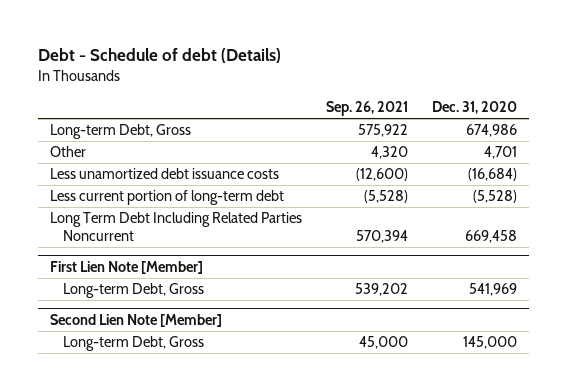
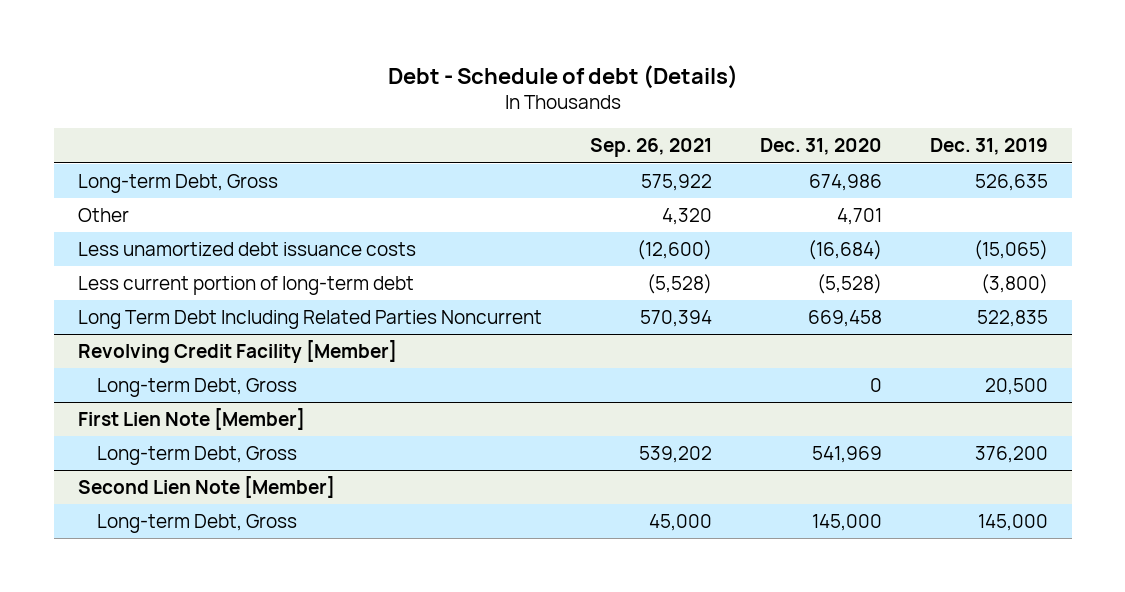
- | Sep. 26, 2021 | Dec. 31, 2020
+ | Sep. 26, 2021 | Dec. 31, 2020 | Dec. 31, 2019
+ Revolving Credit Facility [Member]
+ Long-term Debt, Gross | | 0 | 20,500

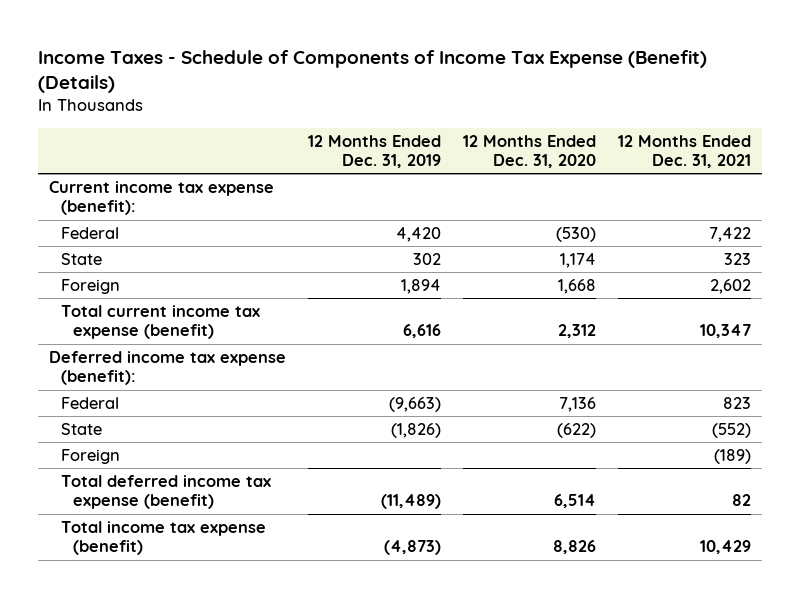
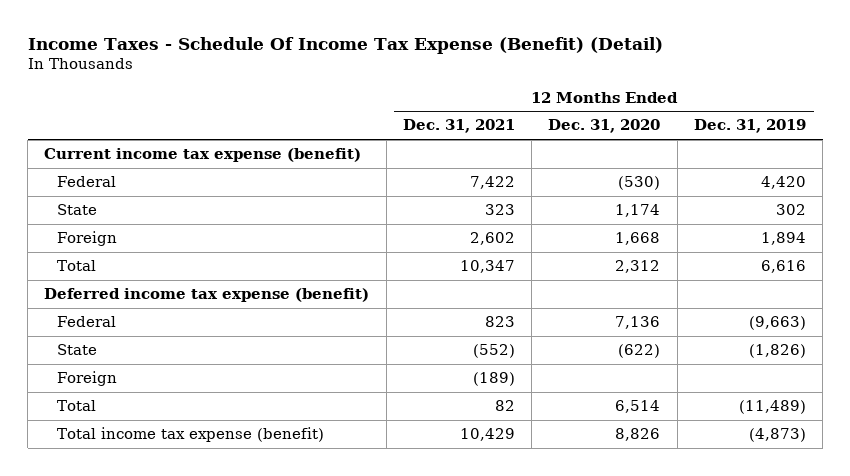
- Income Taxes - Schedule of Components of Income Tax Expense (Benefit) (Details)
+ Income Taxes - Schedule Of Income Tax Expense (Benefit) (Detail)
- | 12 Months Ended Dec. 31, 2019 | 12 Months Ended Dec. 31, 2020 | 12 Months Ended Dec. 31, 2021
+ | 12 Months Ended Dec. 31, 2021 | 12 Months Ended Dec. 31, 2020 | 12 Months Ended Dec. 31, 2019
- Current income tax expense (benefit):
+ Current income tax expense (benefit)
- Total current income tax expense (benefit) | 6,616 | 2,312 | 10,347
- Deferred income tax expense (benefit):
+ Total | 10,347 | 2,312 | 6,616
+ Deferred income tax expense (benefit)
- Total deferred income tax expense (benefit) | (11,489) | 6,514 | 82
+ Total | 82 | 6,514 | (11,489)

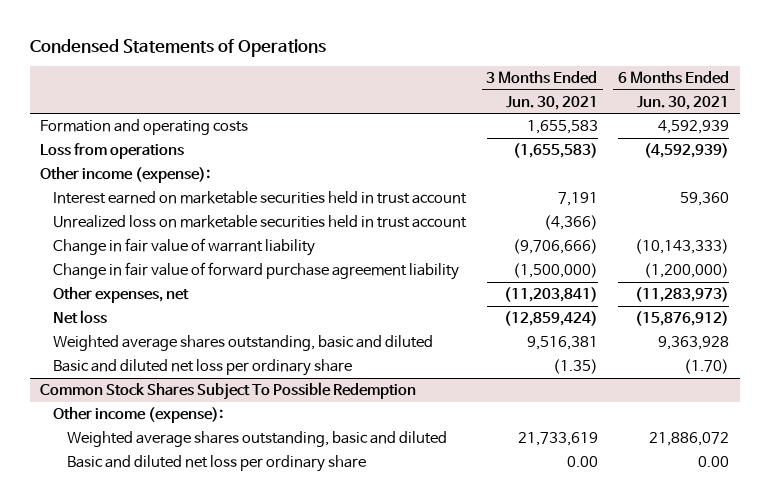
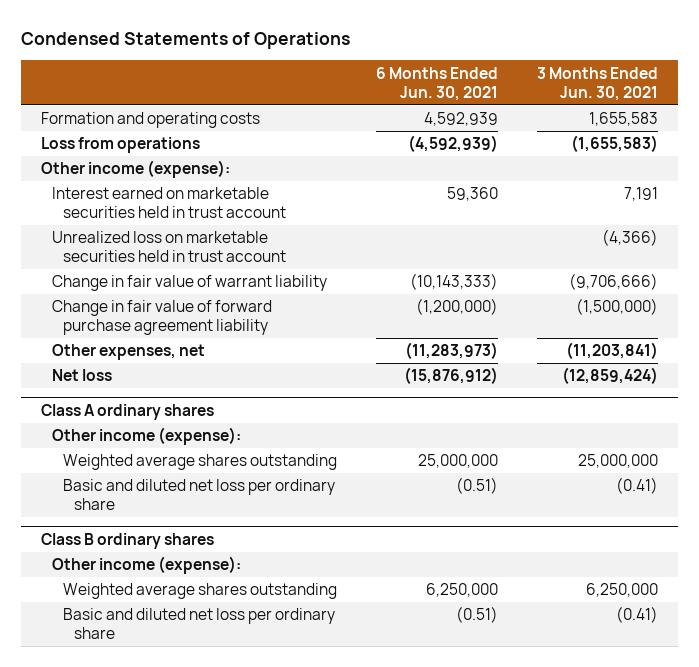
- | 3 Months Ended Jun. 30, 2021 | 6 Months Ended Jun. 30, 2021
+ | 6 Months Ended Jun. 30, 2021 | 3 Months Ended Jun. 30, 2021
- Weighted average shares outstanding, basic and diluted | 9,516,381 | 9,363,928
- Basic and diluted net loss per ordinary share | (1.35) | (1.70)
- Common Stock Shares Subject To Possible Redemption
+ Class A ordinary shares
- Weighted average shares outstanding, basic and diluted | 21,733,619 | 21,886,072
- Basic and diluted net loss per ordinary share | 0.00 | 0.00
+ Weighted average shares outstanding | 25,000,000 | 25,000,000
+ Basic and diluted net loss per ordinary share | (0.51) | (0.41)
+ Class B ordinary shares
+ Other income (expense):
+ Weighted average shares outstanding | 6,250,000 | 6,250,000
+ Basic and diluted net loss per ordinary share | (0.51) | (0.41)

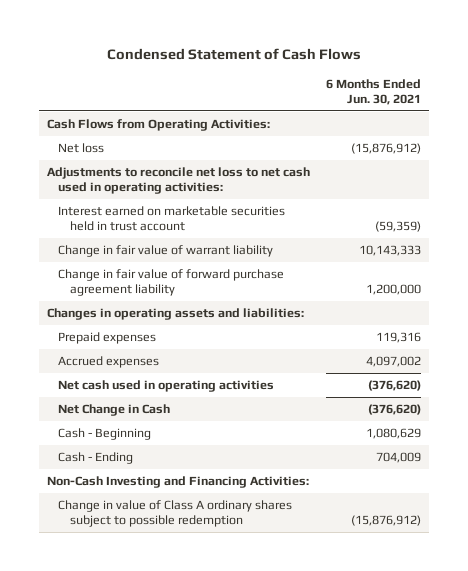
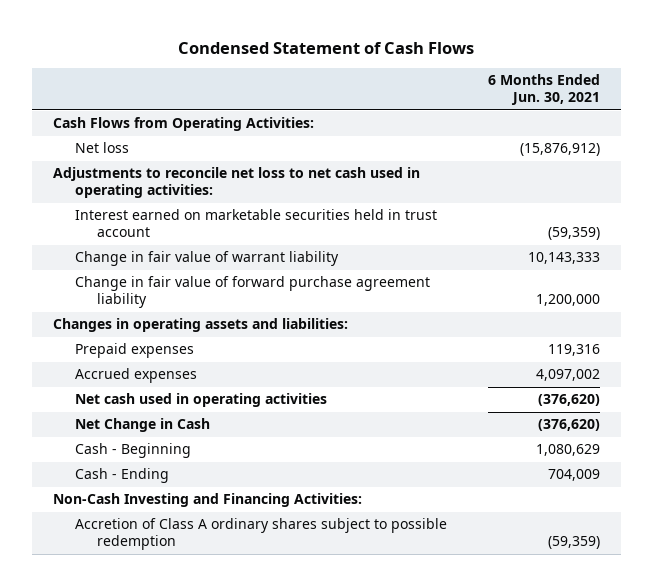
- Change in value of Class A ordinary shares subject to possible redemption | (15,876,912)
+ Accretion of Class A ordinary shares subject to possible redemption | (59,359)

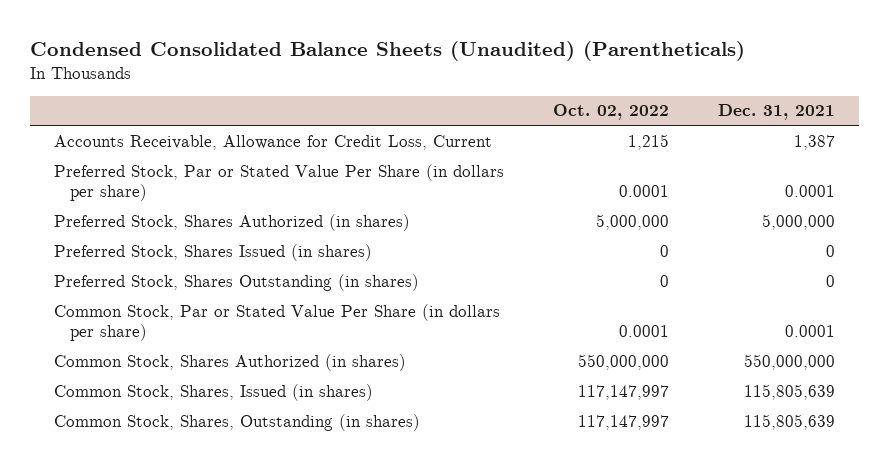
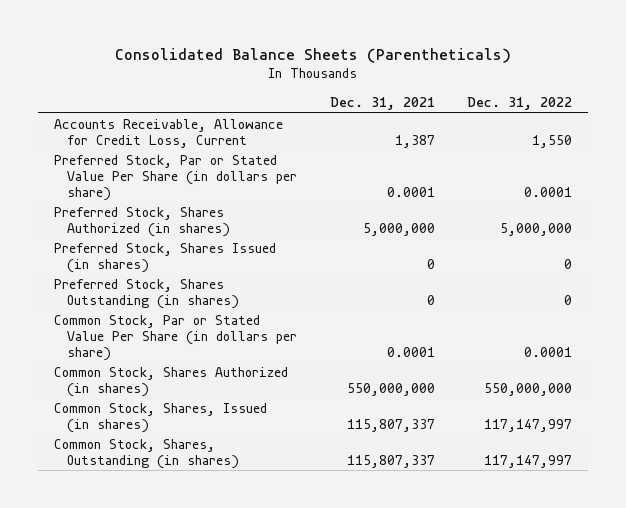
- Condensed Consolidated Balance Sheets (Unaudited) (Parentheticals)
+ Consolidated Balance Sheets (Parentheticals)
- | Oct. 02, 2022 | Dec. 31, 2021
+ | Dec. 31, 2021 | Dec. 31, 2022
- Common Stock, Shares, Issued (in shares) | 117,147,997 | 115,805,639
- Common Stock, Shares, Outstanding (in shares) | 117,147,997 | 115,805,639
+ Common Stock, Shares, Issued (in shares) | 115,807,337 | 117,147,997
+ Common Stock, Shares, Outstanding (in shares) | 115,807,337 | 117,147,997

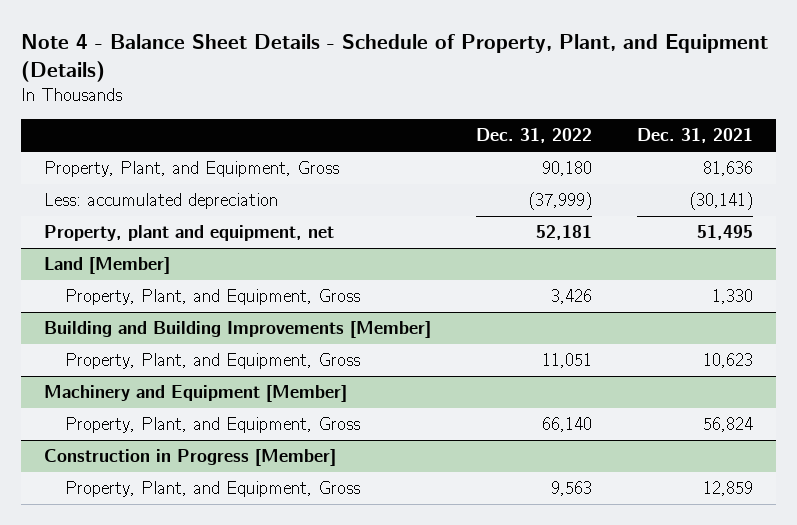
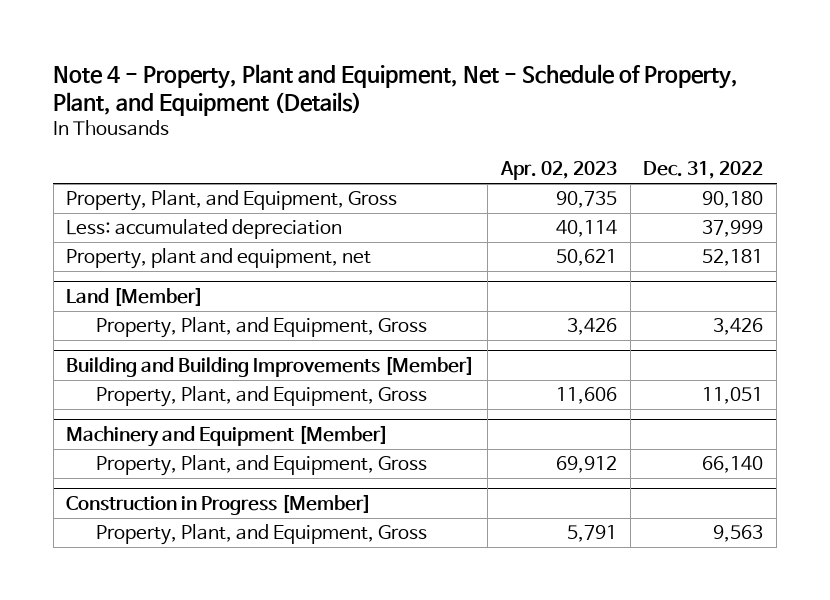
- Note 4 - Balance Sheet Details - Schedule of Property, Plant, and Equipment (Details)
+ Note 4 - Property, Plant and Equipment, Net - Schedule of Property, Plant, and Equipment (Details)
- | Dec. 31, 2022 | Dec. 31, 2021
+ | Apr. 02, 2023 | Dec. 31, 2022
- Less: accumulated depreciation | (37,999) | (30,141)
+ Less: accumulated depreciation | 40,114 | 37,999

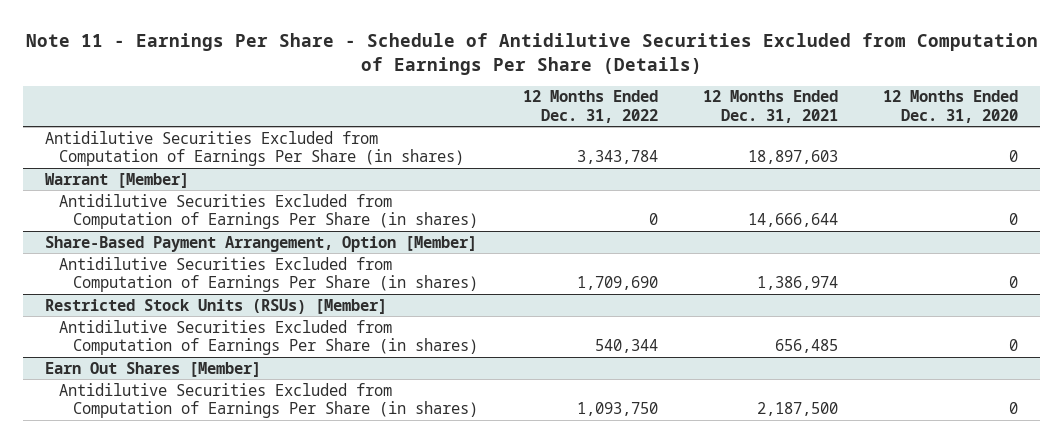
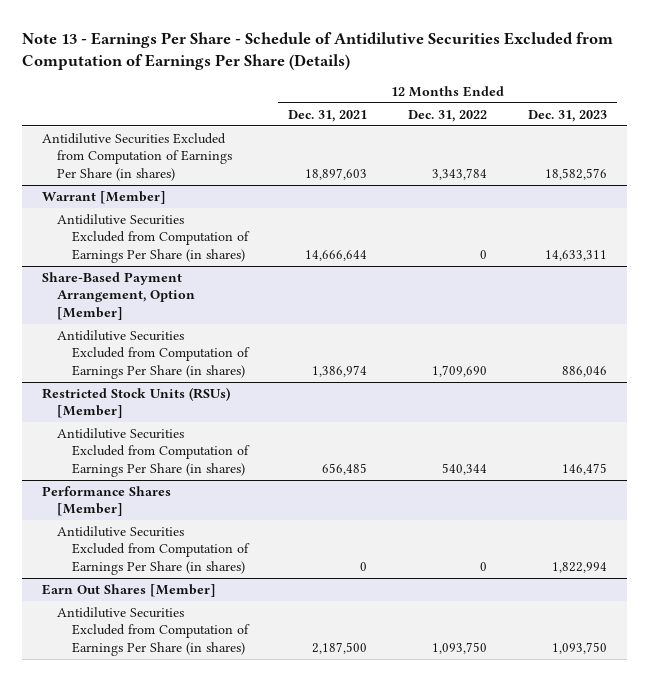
- Note 11 - Earnings Per Share - Schedule of Antidilutive Securities Excluded from Computation of Earnings Per Share (Details)
+ Note 13 - Earnings Per Share - Schedule of Antidilutive Securities Excluded from Computation of Earnings Per Share (Details)
- | 12 Months Ended Dec. 31, 2022 | 12 Months Ended Dec. 31, 2021 | 12 Months Ended Dec. 31, 2020
+ | 12 Months Ended Dec. 31, 2021 | 12 Months Ended Dec. 31, 2022 | 12 Months Ended Dec. 31, 2023
+ Performance Shares [Member]
+ Antidilutive Securities Excluded from Computation of Earnings Per Share (in shares) | 0 | 0 | 1,822,994

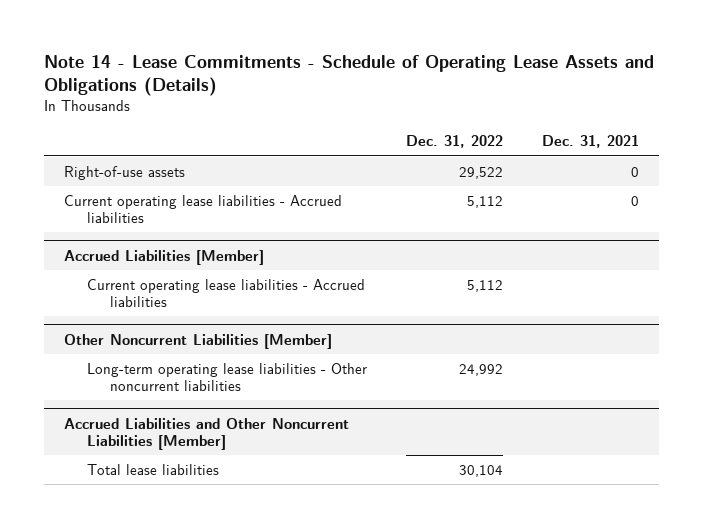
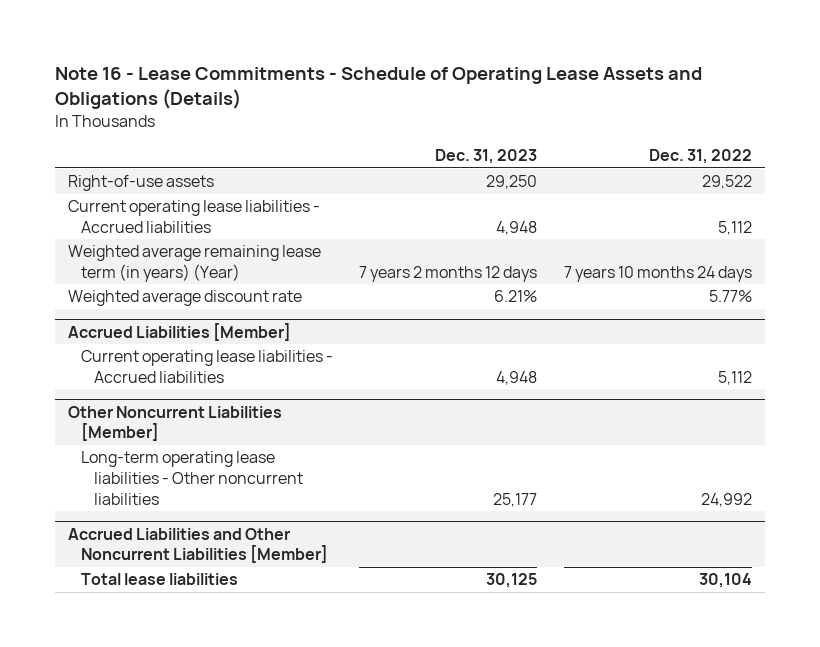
- Note 14 - Lease Commitments - Schedule of Operating Lease Assets and Obligations (Details)
+ Note 16 - Lease Commitments - Schedule of Operating Lease Assets and Obligations (Details)
- | Dec. 31, 2022 | Dec. 31, 2021
+ | Dec. 31, 2023 | Dec. 31, 2022
+ Weighted average remaining lease term (in years) (Year) | 7 years 2 months 12 days | 7 years 10 months 24 days
+ Weighted average discount rate | 6.21% | 5.77%

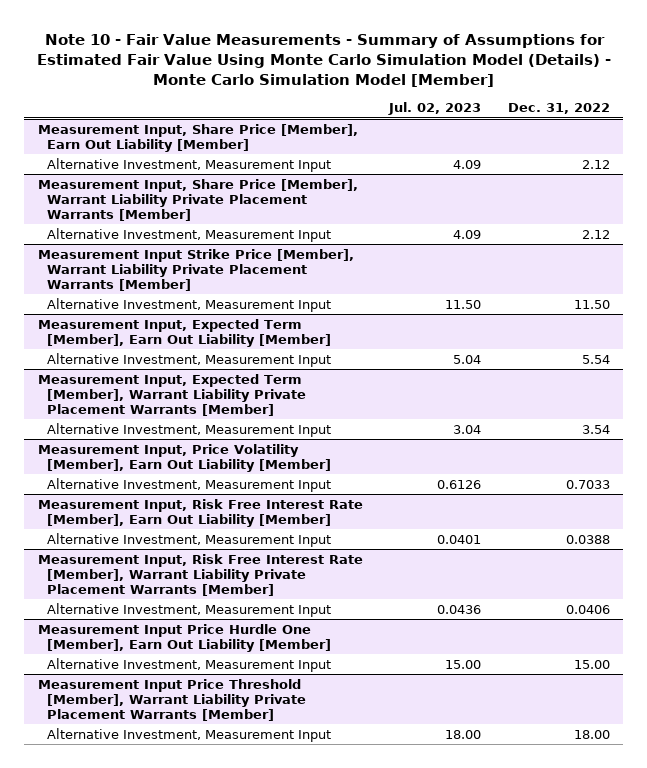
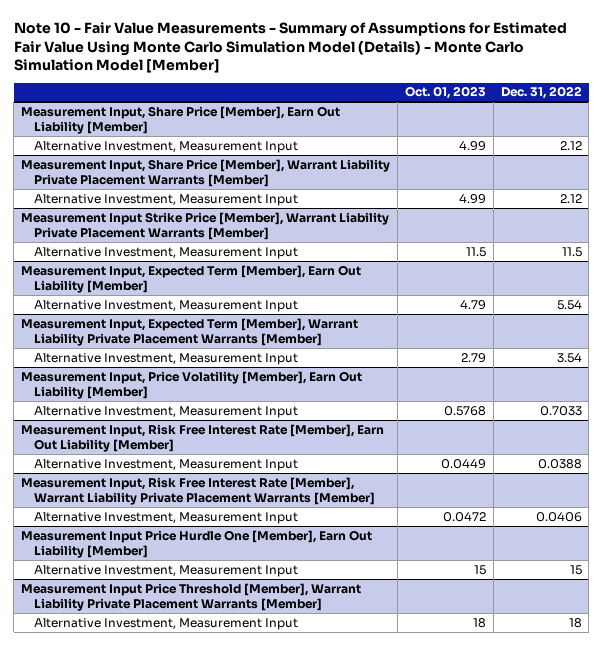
- | Jul. 02, 2023 | Dec. 31, 2022
+ | Oct. 01, 2023 | Dec. 31, 2022
@ Measurement Input Strike Price [Member], Warrant Liability Private Placement Warrants [Member]
- Alternative Investment, Measurement Input | 11.50 | 11.50
+ Alternative Investment, Measurement Input | 11.5 | 11.5
@ Measurement Input Price Hurdle One [Member], Earn Out Liability [Member]
- Alternative Investment, Measurement Input | 15.00 | 15.00
+ Alternative Investment, Measurement Input | 15 | 15
@ Measurement Input Price Threshold [Member], Warrant Liability Private Placement Warrants [Member]
- Alternative Investment, Measurement Input | 18.00 | 18.00
+ Alternative Investment, Measurement Input | 18 | 18

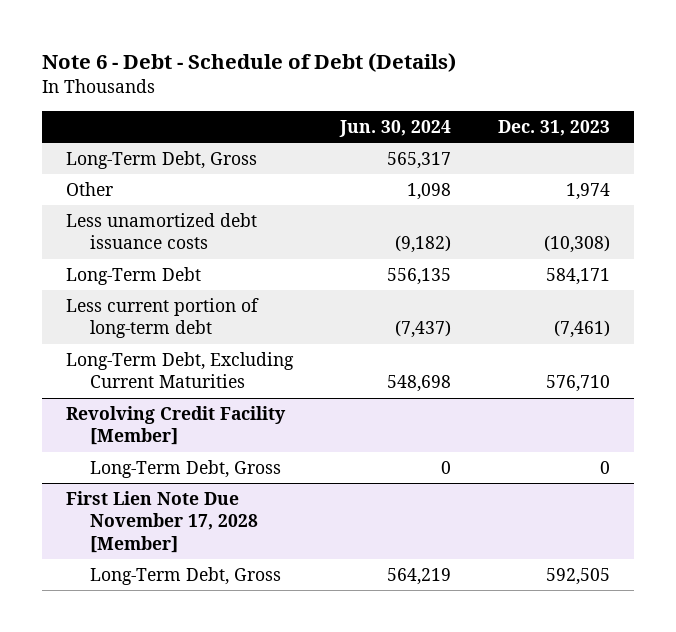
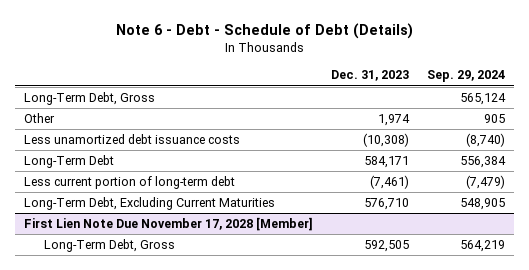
- | Jun. 30, 2024 | Dec. 31, 2023
+ | Dec. 31, 2023 | Sep. 29, 2024
- Revolving Credit Facility [Member]
- Long-Term Debt, Gross | 0 | 0

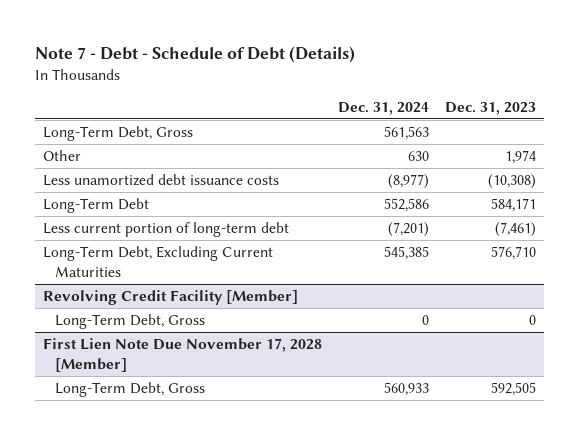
- Note 6 - Debt - Schedule of Debt (Details)
+ Note 7 - Debt - Schedule of Debt (Details)
- | Dec. 31, 2023 | Sep. 29, 2024
+ | Dec. 31, 2024 | Dec. 31, 2023
+ Revolving Credit Facility [Member]
+ Long-Term Debt, Gross | 0 | 0

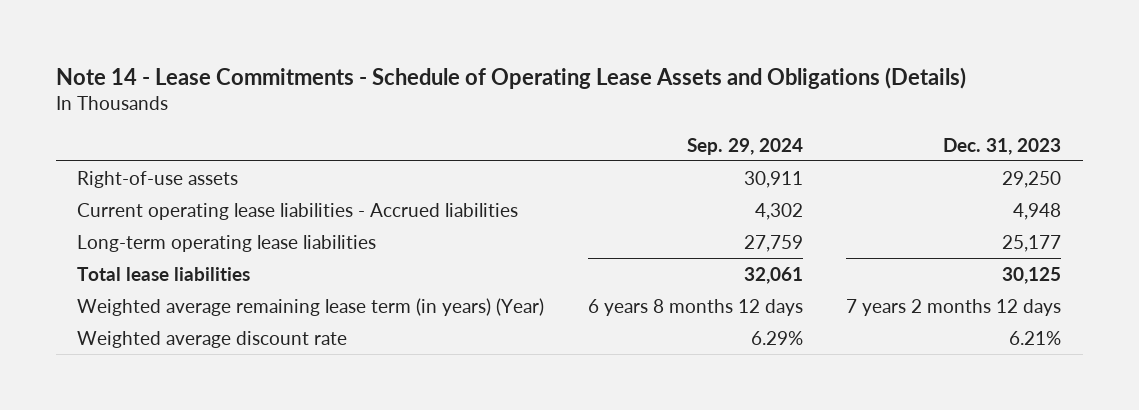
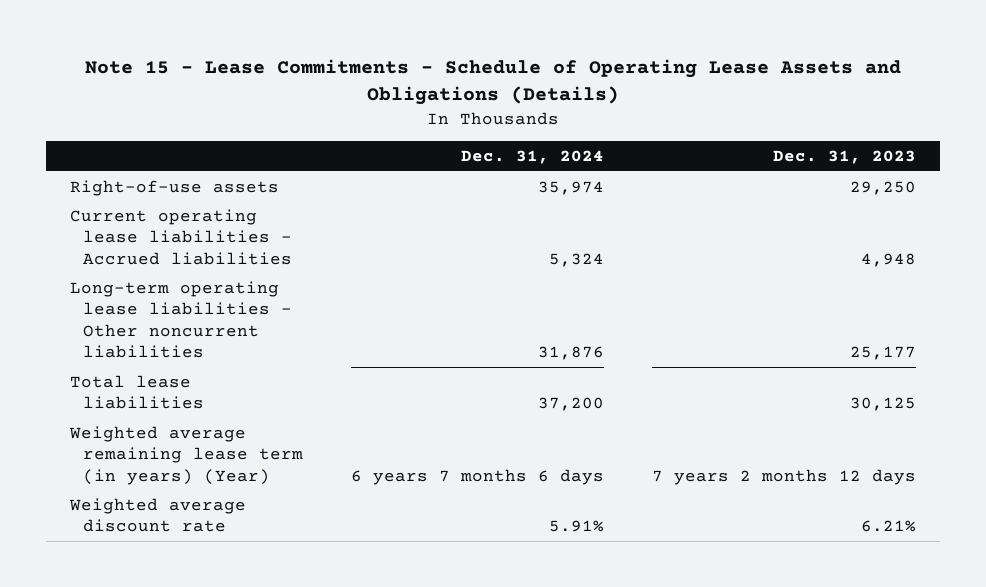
- Note 14 - Lease Commitments - Schedule of Operating Lease Assets and Obligations (Details)
+ Note 15 - Lease Commitments - Schedule of Operating Lease Assets and Obligations (Details)
- | Sep. 29, 2024 | Dec. 31, 2023
+ | Dec. 31, 2024 | Dec. 31, 2023
- Long-term operating lease liabilities | 27,759 | 25,177
+ Long-term operating lease liabilities - Other noncurrent liabilities | 31,876 | 25,177

